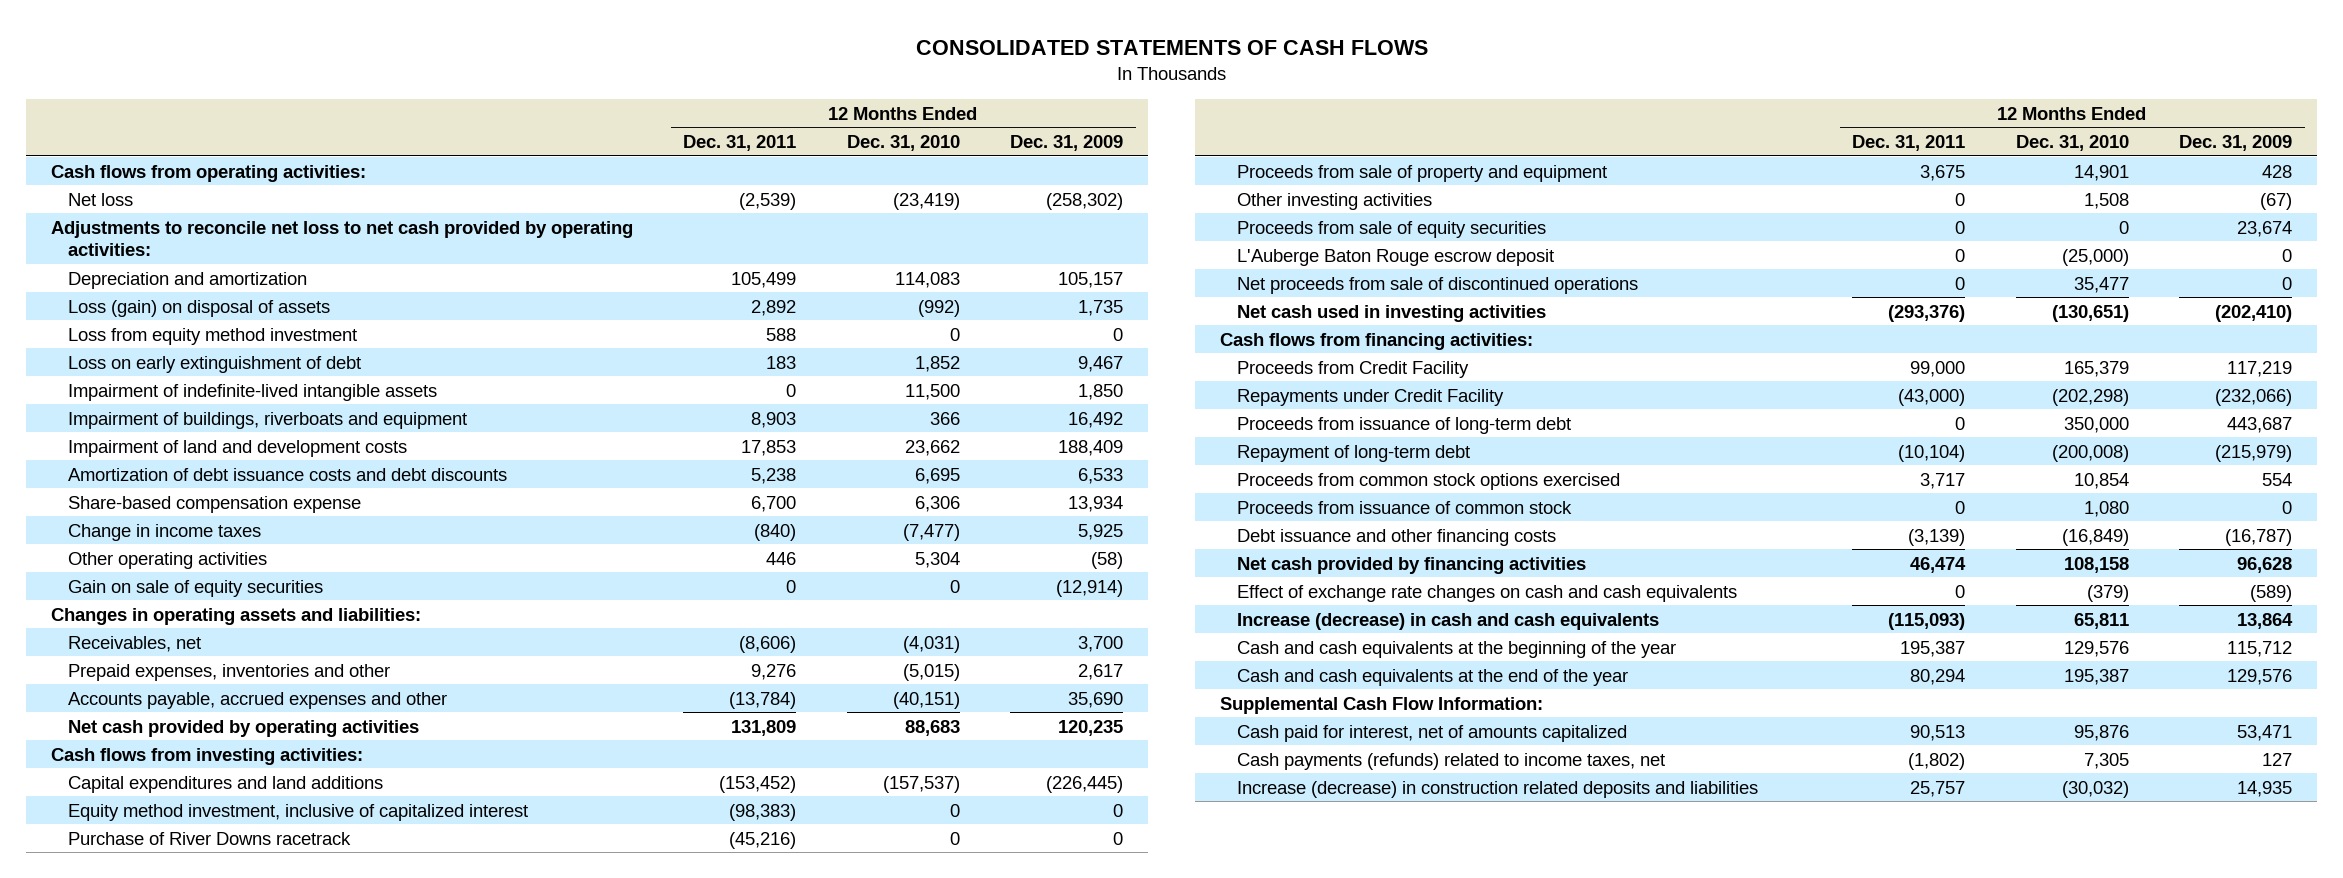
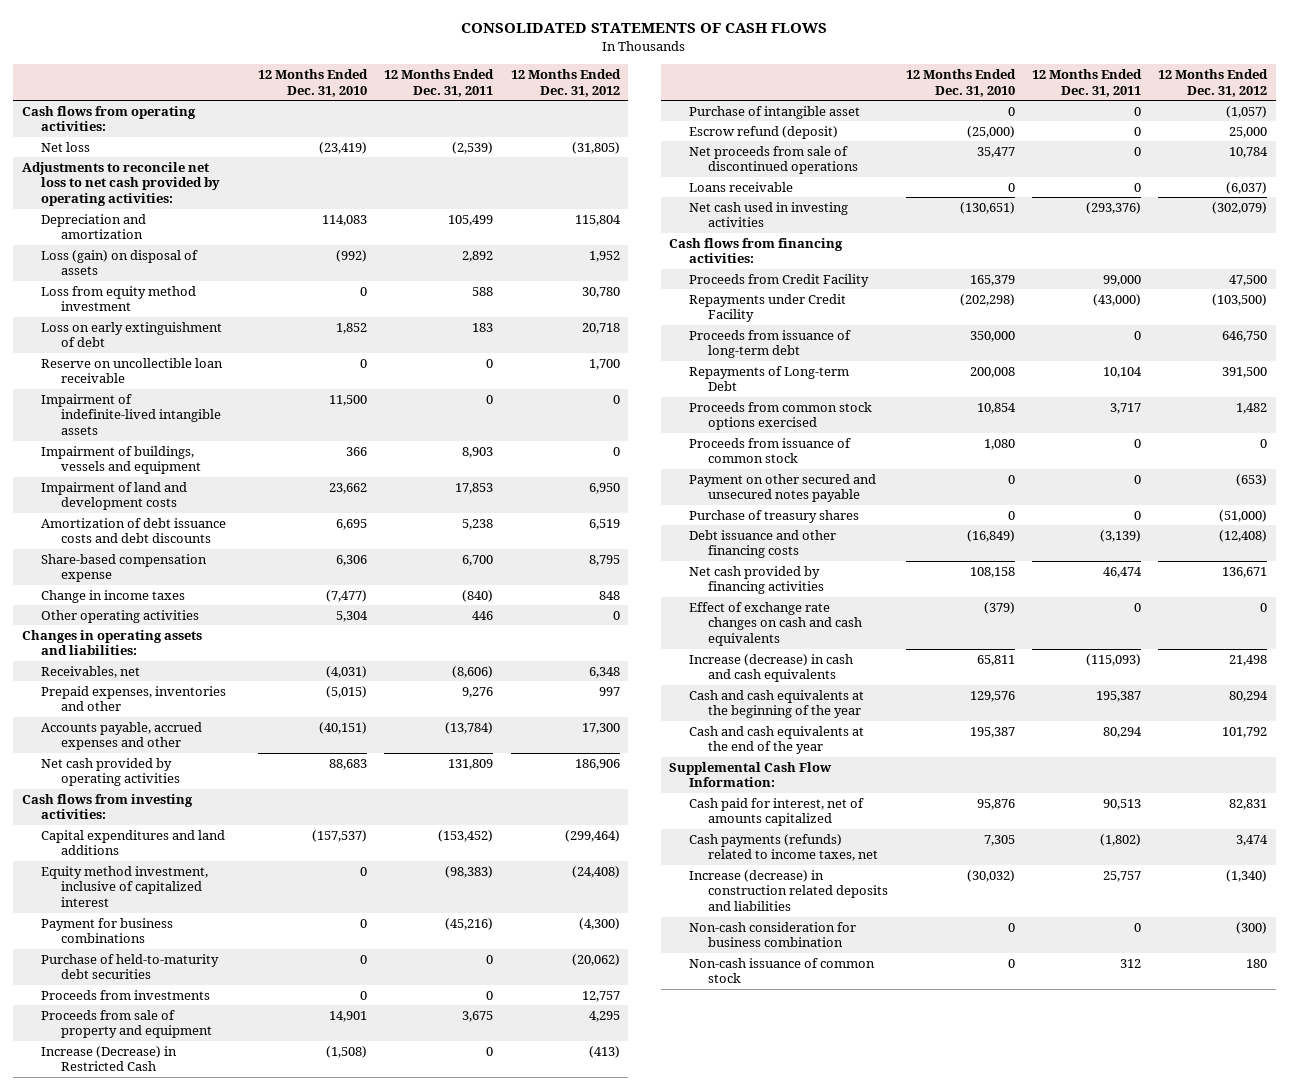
- | 12 Months Ended Dec. 31, 2011 | 12 Months Ended Dec. 31, 2010 | 12 Months Ended Dec. 31, 2009
+ | 12 Months Ended Dec. 31, 2010 | 12 Months Ended Dec. 31, 2011 | 12 Months Ended Dec. 31, 2012
+ Reserve on uncollectible loan receivable | 0 | 0 | 1,700
- Impairment of buildings, riverboats and equipment | 8,903 | 366 | 16,492
+ Impairment of buildings, vessels and equipment | 366 | 8,903 | 0
- Gain on sale of equity securities | 0 | 0 | (12,914)
- Purchase of River Downs racetrack | (45,216) | 0 | 0
+ Payment for business combinations | 0 | (45,216) | (4,300)
+ Purchase of held-to-maturity debt securities | 0 | 0 | (20,062)
+ Proceeds from investments | 0 | 0 | 12,757
- Other investing activities | 0 | 1,508 | (67)
- Proceeds from sale of equity securities | 0 | 0 | 23,674
- L'Auberge Baton Rouge escrow deposit | 0 | (25,000) | 0
+ Increase (Decrease) in Restricted Cash | (1,508) | 0 | (413)
+ Purchase of intangible asset | 0 | 0 | (1,057)
+ Escrow refund (deposit) | (25,000) | 0 | 25,000
+ Loans receivable | 0 | 0 | (6,037)
- Repayment of long-term debt | (10,104) | (200,008) | (215,979)
+ Repayments of Long-term Debt | 200,008 | 10,104 | 391,500
+ Payment on other secured and unsecured notes payable | 0 | 0 | (653)
+ Purchase of treasury shares | 0 | 0 | (51,000)
+ Non-cash consideration for business combination | 0 | 0 | (300)
+ Non-cash issuance of common stock | 0 | 312 | 180

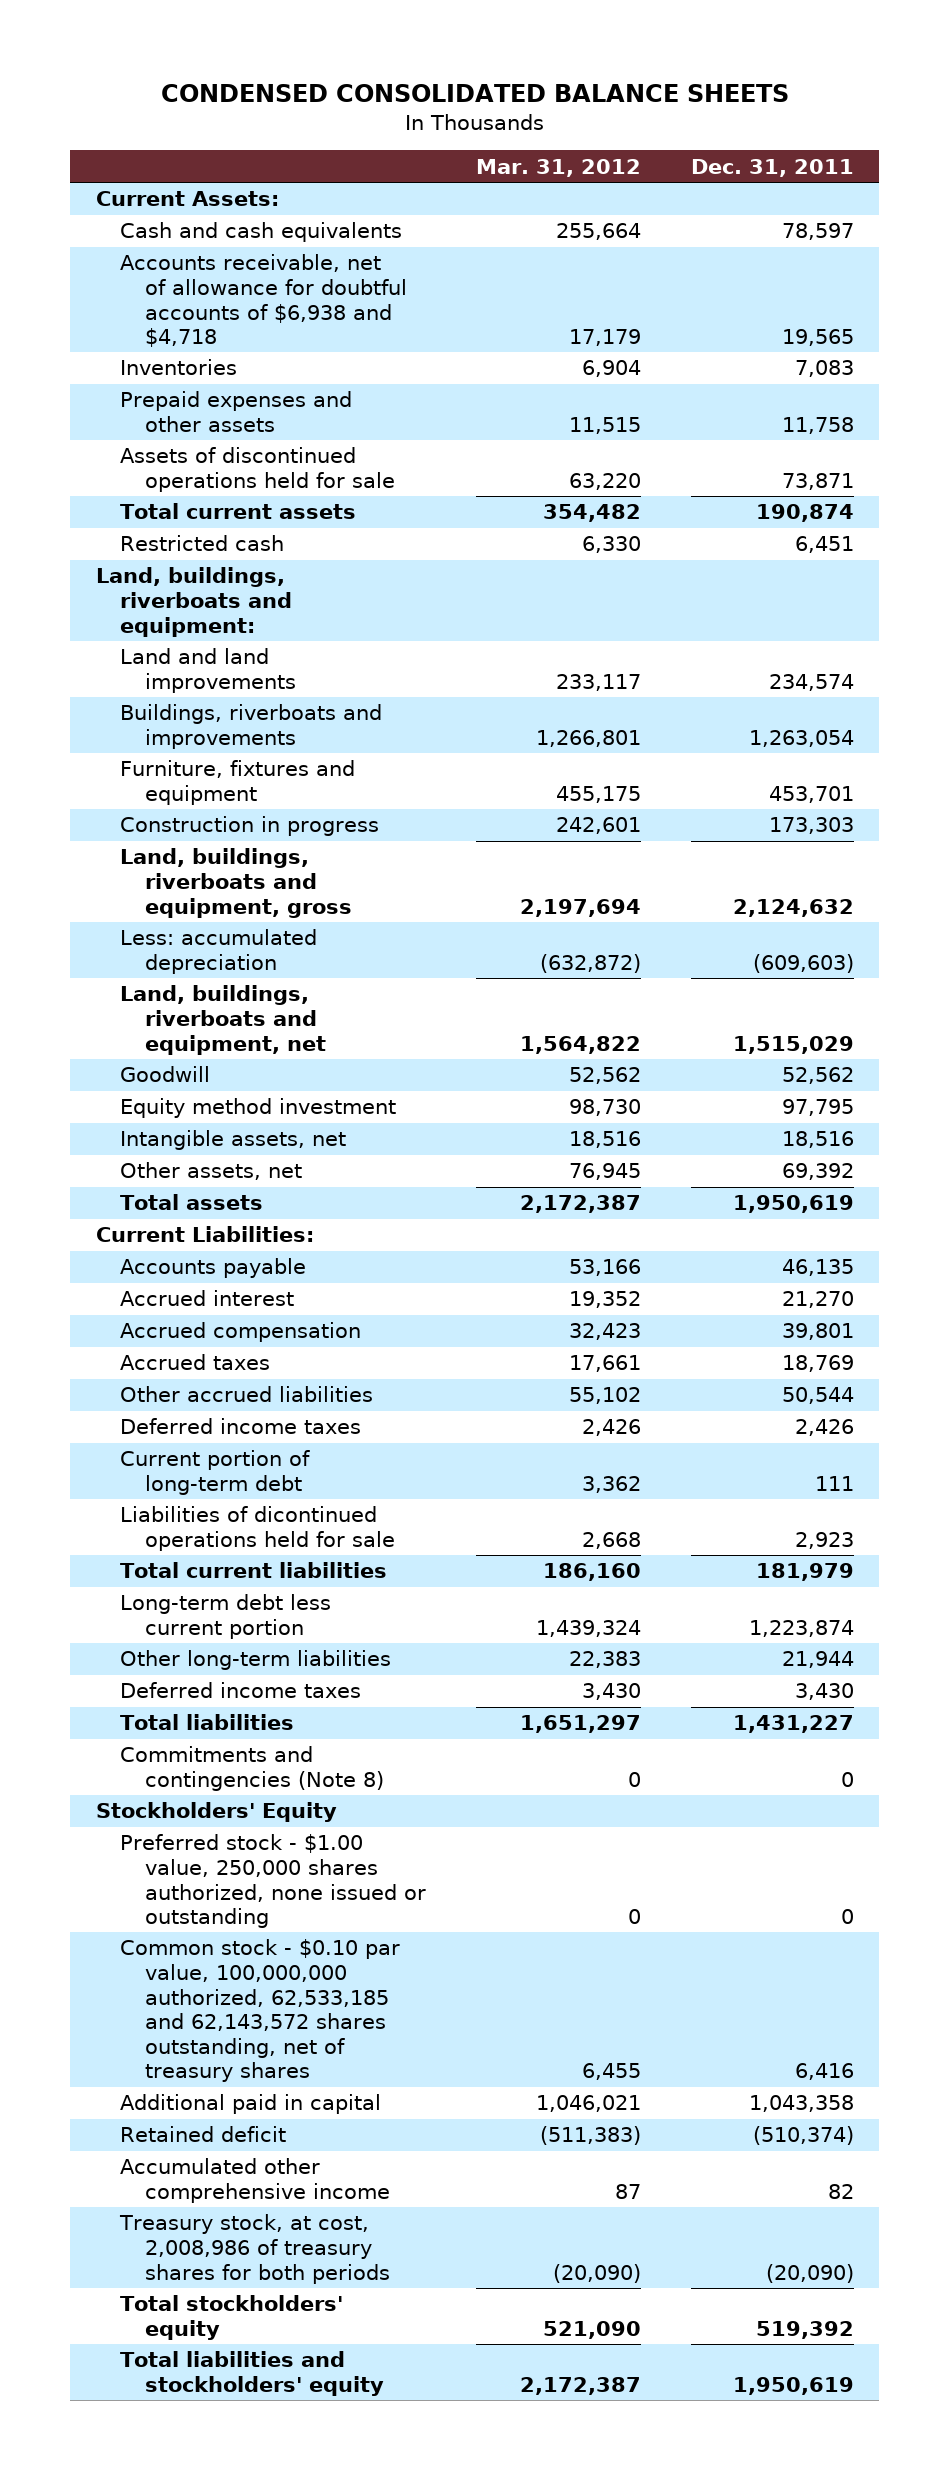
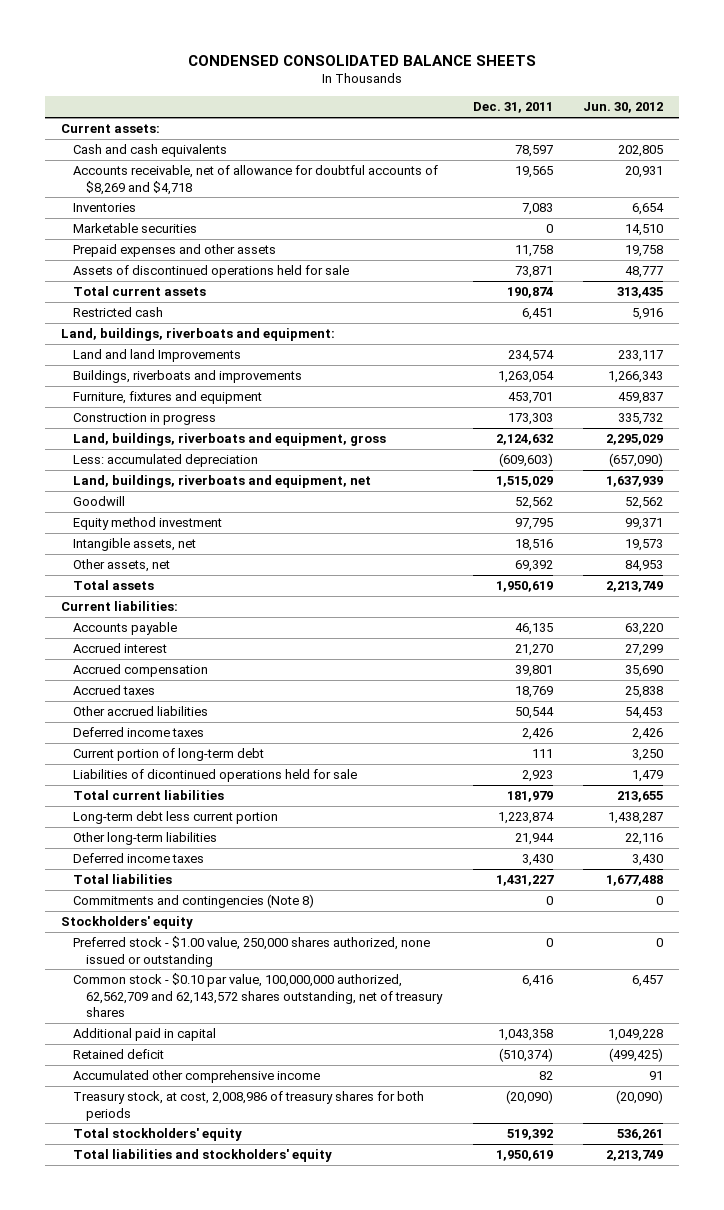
- | Mar. 31, 2012 | Dec. 31, 2011
+ | Dec. 31, 2011 | Jun. 30, 2012
- Current Assets:
+ Current assets:
- Accounts receivable, net of allowance for doubtful accounts of $6,938 and $4,718 | 17,179 | 19,565
+ Accounts receivable, net of allowance for doubtful accounts of $8,269 and $4,718 | 19,565 | 20,931
+ Marketable securities | 0 | 14,510
- Land and land improvements | 233,117 | 234,574
+ Land and land Improvements | 234,574 | 233,117
- Current Liabilities:
+ Current liabilities:
- Stockholders' Equity
+ Stockholders' equity
- Common stock - $0.10 par value, 100,000,000 authorized, 62,533,185 and 62,143,572 shares outstanding, net of treasury shares | 6,455 | 6,416
+ Common stock - $0.10 par value, 100,000,000 authorized, 62,562,709 and 62,143,572 shares outstanding, net of treasury shares | 6,416 | 6,457

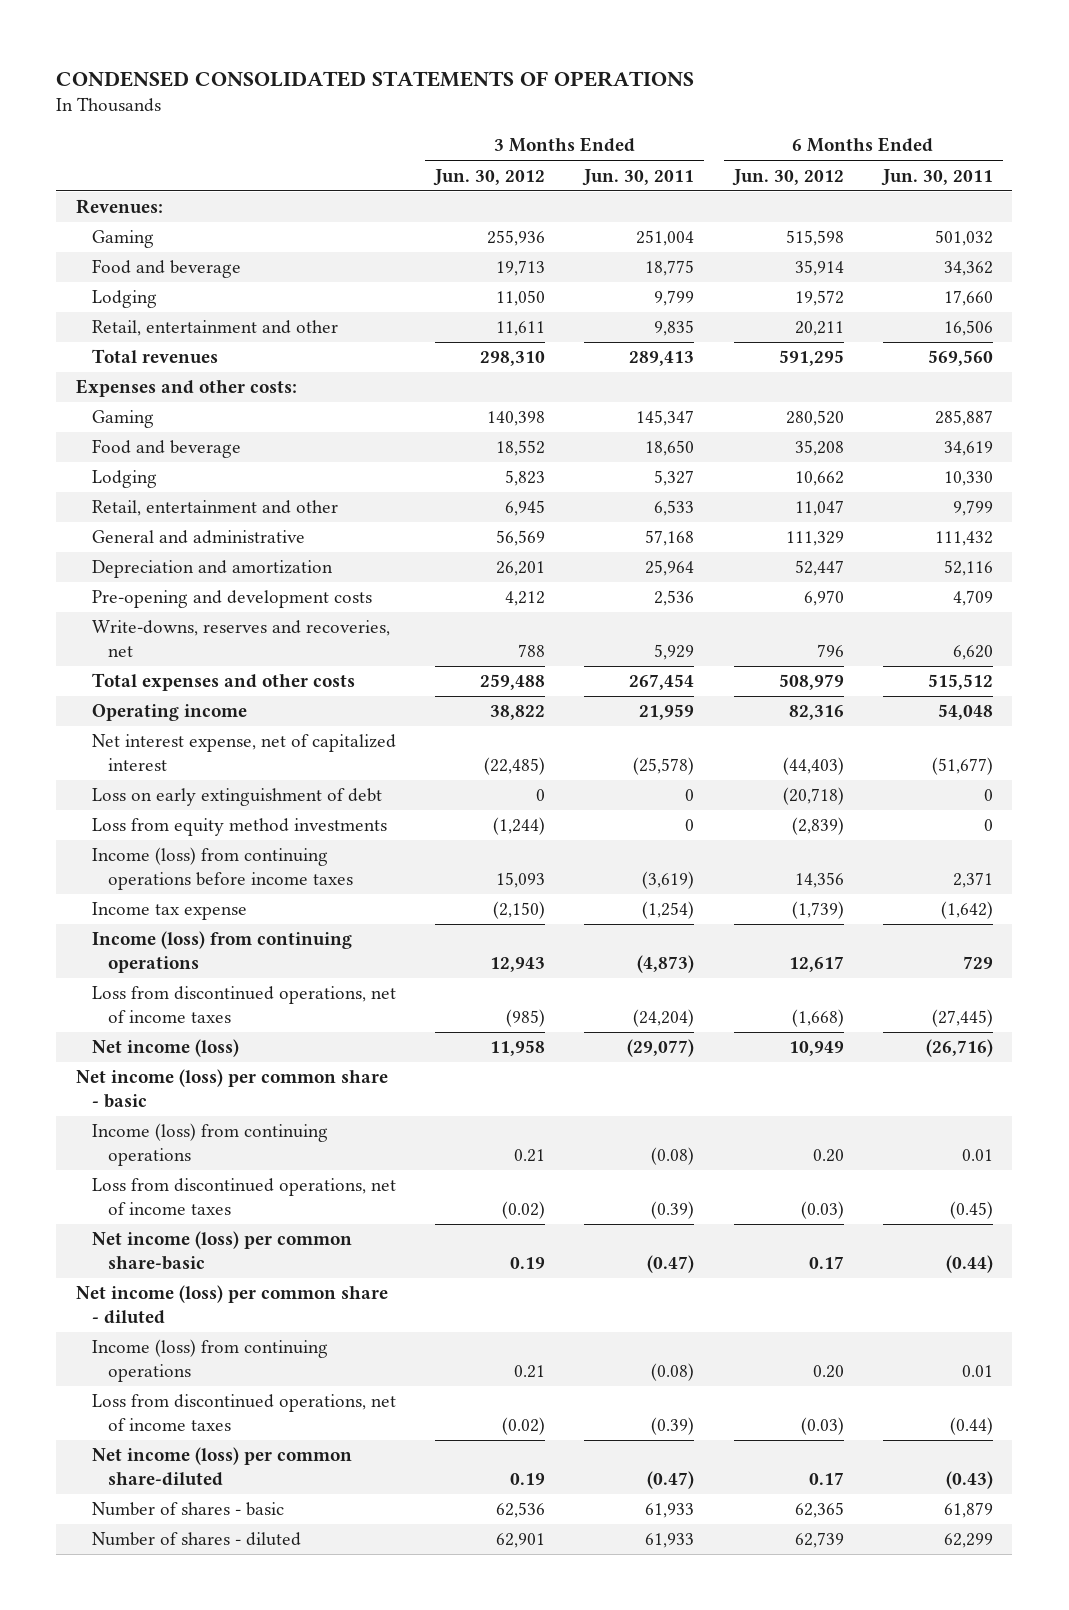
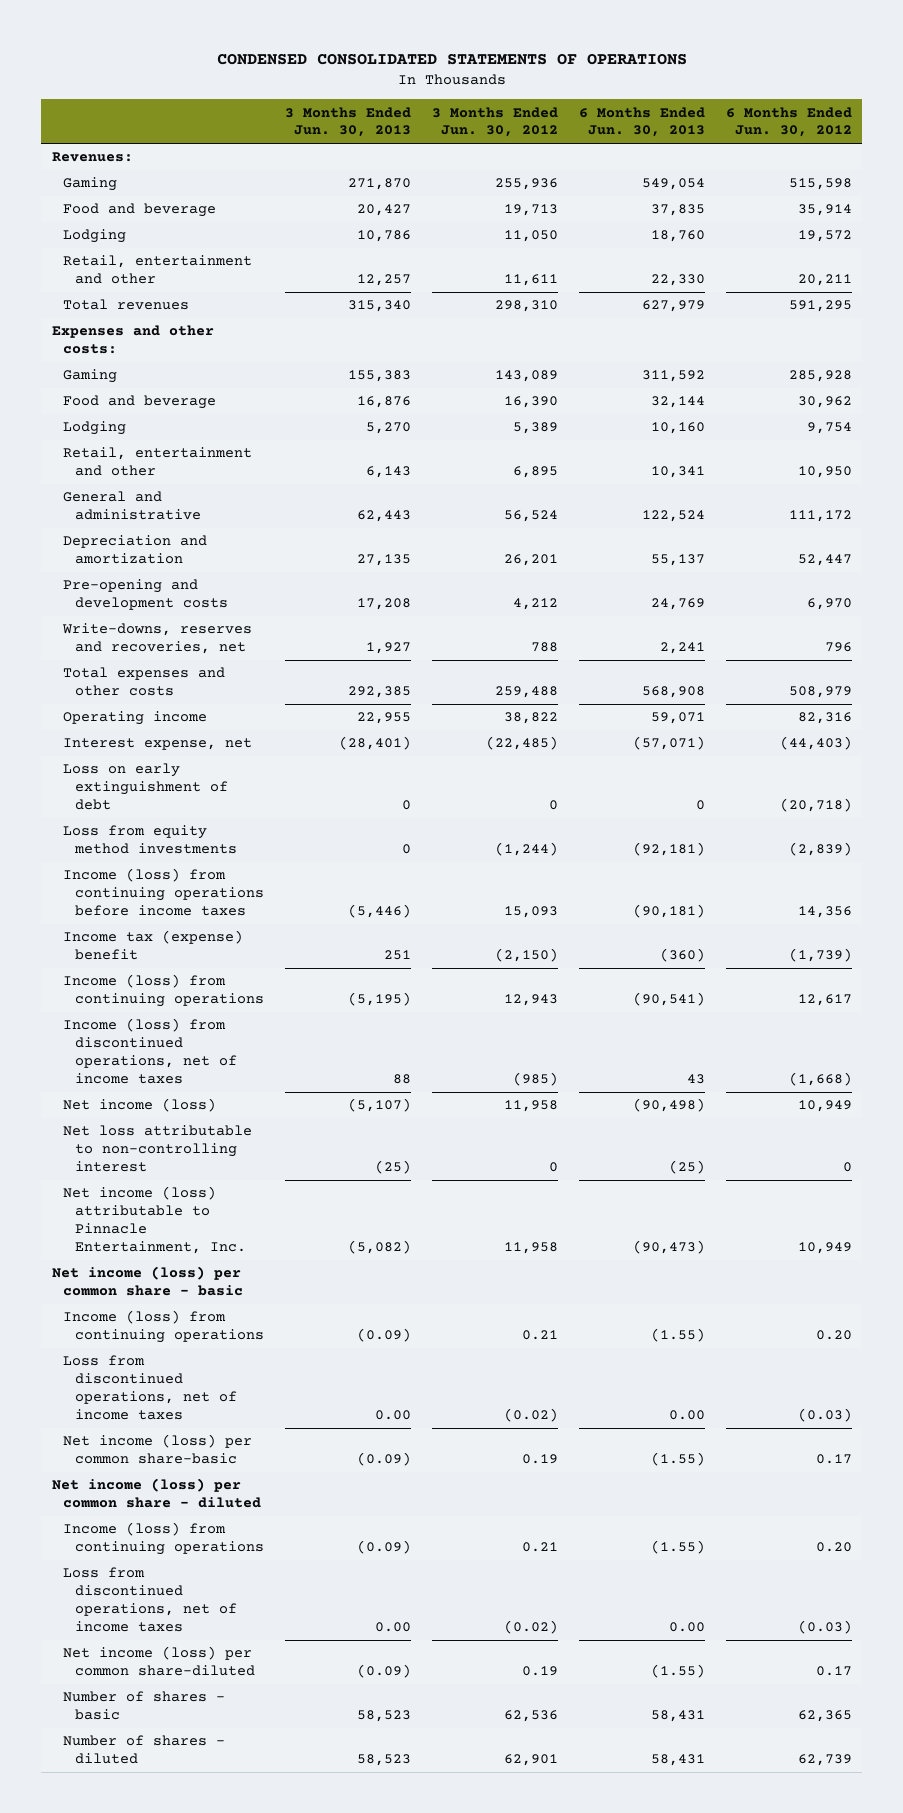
- | 3 Months Ended Jun. 30, 2012 | 3 Months Ended Jun. 30, 2011 | 6 Months Ended Jun. 30, 2012 | 6 Months Ended Jun. 30, 2011
+ | 3 Months Ended Jun. 30, 2013 | 3 Months Ended Jun. 30, 2012 | 6 Months Ended Jun. 30, 2013 | 6 Months Ended Jun. 30, 2012
- Gaming | 140,398 | 145,347 | 280,520 | 285,887
- Food and beverage | 18,552 | 18,650 | 35,208 | 34,619
- Lodging | 5,823 | 5,327 | 10,662 | 10,330
- Retail, entertainment and other | 6,945 | 6,533 | 11,047 | 9,799
- General and administrative | 56,569 | 57,168 | 111,329 | 111,432
+ Gaming | 155,383 | 143,089 | 311,592 | 285,928
+ Food and beverage | 16,876 | 16,390 | 32,144 | 30,962
+ Lodging | 5,270 | 5,389 | 10,160 | 9,754
+ Retail, entertainment and other | 6,143 | 6,895 | 10,341 | 10,950
+ General and administrative | 62,443 | 56,524 | 122,524 | 111,172
- Net interest expense, net of capitalized interest | (22,485) | (25,578) | (44,403) | (51,677)
+ Interest expense, net | (28,401) | (22,485) | (57,071) | (44,403)
- Income tax expense | (2,150) | (1,254) | (1,739) | (1,642)
+ Income tax (expense) benefit | 251 | (2,150) | (360) | (1,739)
- Loss from discontinued operations, net of income taxes | (985) | (24,204) | (1,668) | (27,445)
+ Income (loss) from discontinued operations, net of income taxes | 88 | (985) | 43 | (1,668)
+ Net loss attributable to non-controlling interest | (25) | 0 | (25) | 0
+ Net income (loss) attributable to Pinnacle Entertainment, Inc. | (5,082) | 11,958 | (90,473) | 10,949

